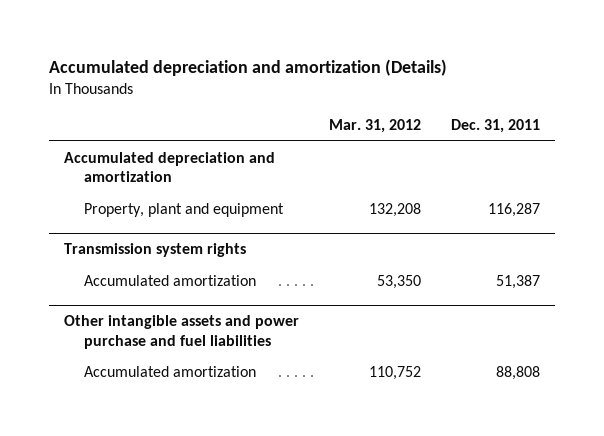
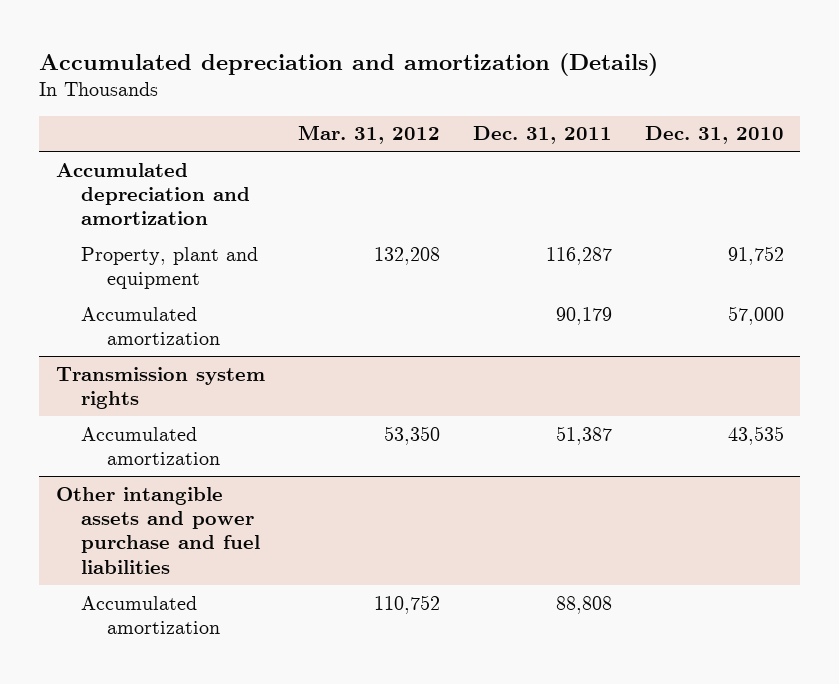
- | Mar. 31, 2012 | Dec. 31, 2011
+ | Mar. 31, 2012 | Dec. 31, 2011 | Dec. 31, 2010
+ Accumulated amortization | | 90,179 | 57,000

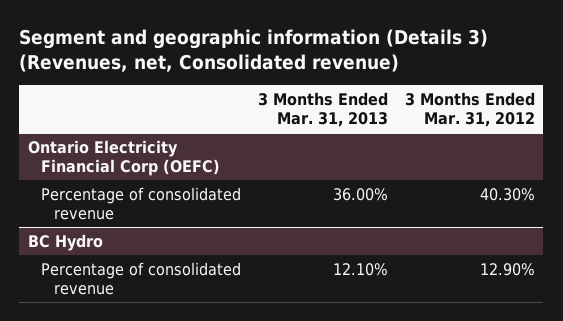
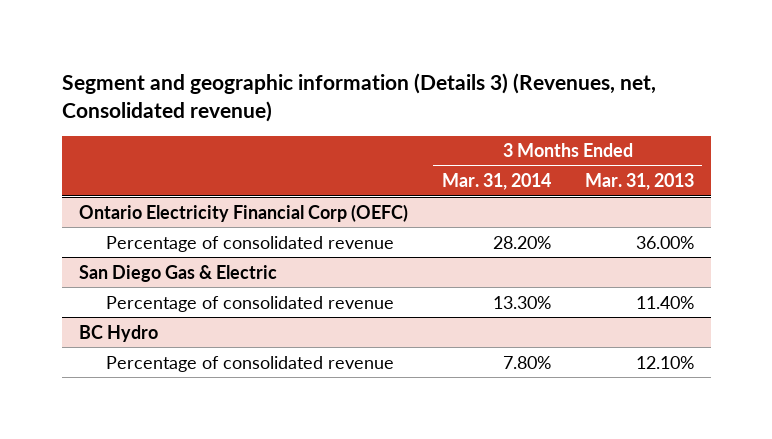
- | 3 Months Ended Mar. 31, 2013 | 3 Months Ended Mar. 31, 2012
+ | 3 Months Ended Mar. 31, 2014 | 3 Months Ended Mar. 31, 2013
+ San Diego Gas & Electric
+ Percentage of consolidated revenue | 13.30% | 11.40%

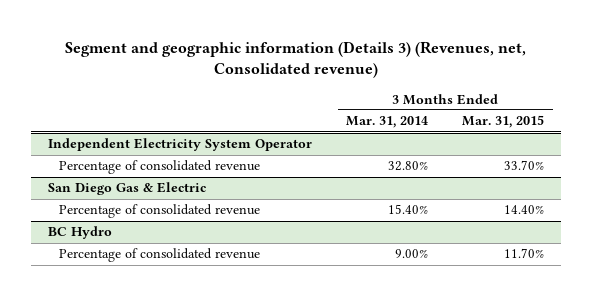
- | 3 Months Ended Mar. 31, 2014 | 3 Months Ended Mar. 31, 2013
+ | 3 Months Ended Mar. 31, 2014 | 3 Months Ended Mar. 31, 2015
- Ontario Electricity Financial Corp (OEFC)
- Percentage of consolidated revenue | 28.20% | 36.00%
+ Independent Electricity System Operator
+ Percentage of consolidated revenue | 32.80% | 33.70%
@ San Diego Gas & Electric
- Percentage of consolidated revenue | 13.30% | 11.40%
+ Percentage of consolidated revenue | 15.40% | 14.40%
@ BC Hydro
- Percentage of consolidated revenue | 7.80% | 12.10%
+ Percentage of consolidated revenue | 9.00% | 11.70%

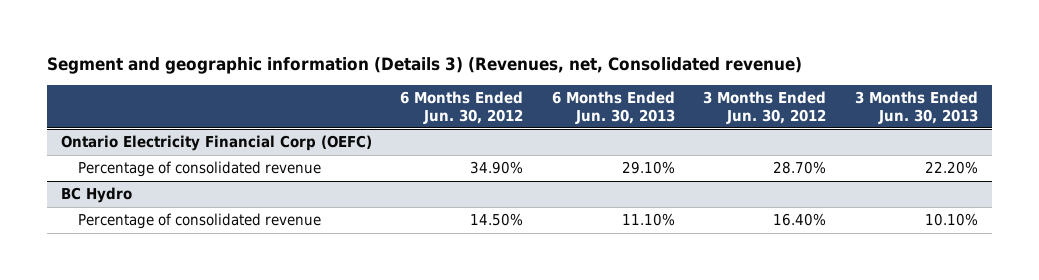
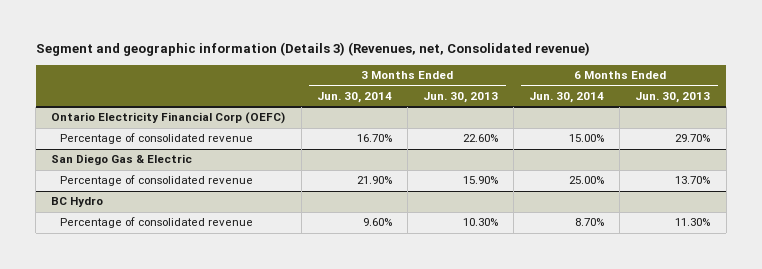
- | 6 Months Ended Jun. 30, 2012 | 6 Months Ended Jun. 30, 2013 | 3 Months Ended Jun. 30, 2012 | 3 Months Ended Jun. 30, 2013
+ | 3 Months Ended Jun. 30, 2014 | 3 Months Ended Jun. 30, 2013 | 6 Months Ended Jun. 30, 2014 | 6 Months Ended Jun. 30, 2013
@ Ontario Electricity Financial Corp (OEFC)
- Percentage of consolidated revenue | 34.90% | 29.10% | 28.70% | 22.20%
+ Percentage of consolidated revenue | 16.70% | 22.60% | 15.00% | 29.70%
+ San Diego Gas & Electric
+ Percentage of consolidated revenue | 21.90% | 15.90% | 25.00% | 13.70%
@ BC Hydro
- Percentage of consolidated revenue | 14.50% | 11.10% | 16.40% | 10.10%
+ Percentage of consolidated revenue | 9.60% | 10.30% | 8.70% | 11.30%

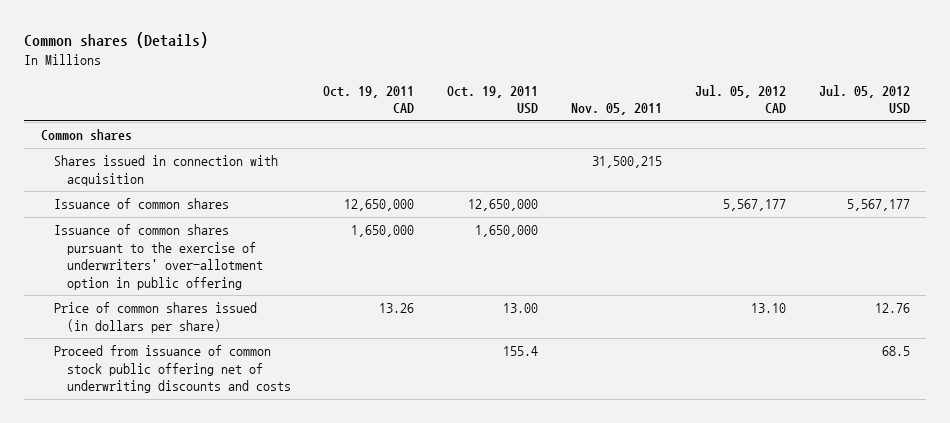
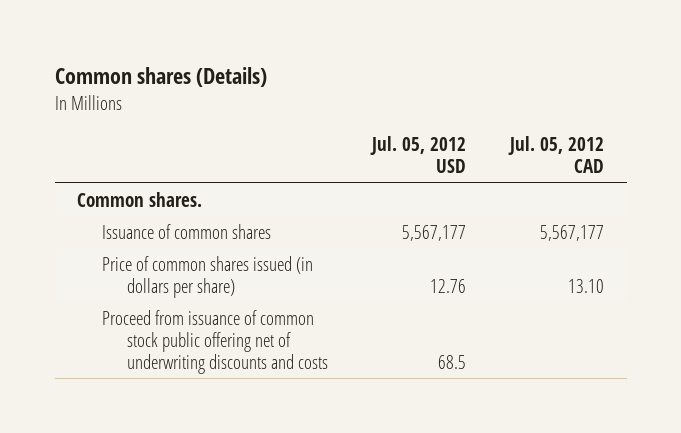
- | Oct. 19, 2011 CAD | Oct. 19, 2011 USD | Nov. 05, 2011 | Jul. 05, 2012 CAD | Jul. 05, 2012 USD
+ | Jul. 05, 2012 USD | Jul. 05, 2012 CAD
- Common shares
- Shares issued in connection with acquisition | | | 31,500,215 | |
+ Common shares.
- Issuance of common shares pursuant to the exercise of underwriters' over-allotment option in public offering | 1,650,000 | 1,650,000 | | |

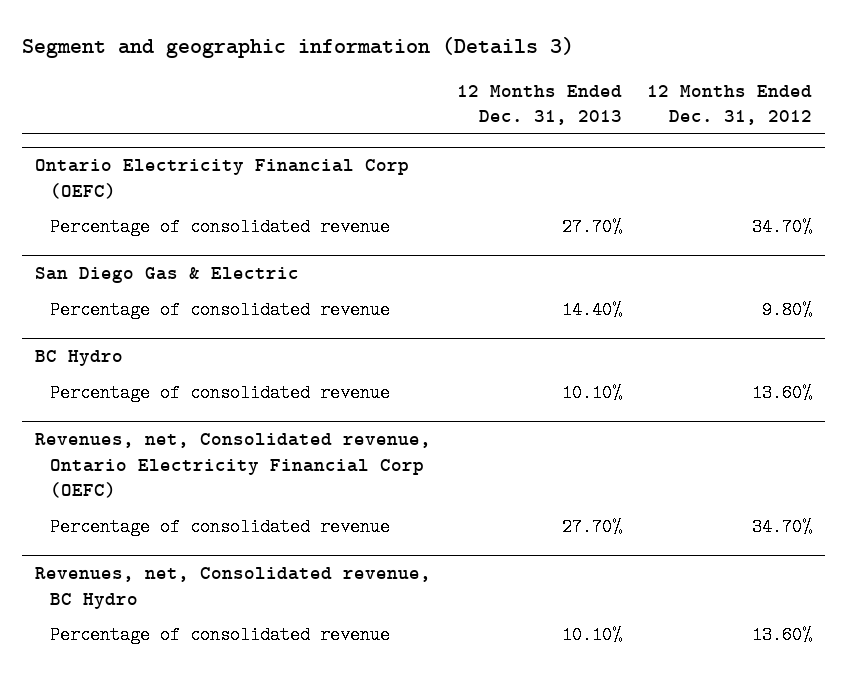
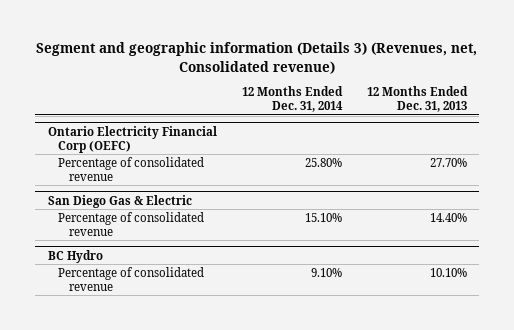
- Segment and geographic information (Details 3)
+ Segment and geographic information (Details 3) (Revenues, net, Consolidated revenue)
- | 12 Months Ended Dec. 31, 2013 | 12 Months Ended Dec. 31, 2012
+ | 12 Months Ended Dec. 31, 2014 | 12 Months Ended Dec. 31, 2013
- Revenues, net, Consolidated revenue, Ontario Electricity Financial Corp (OEFC)
- Percentage of consolidated revenue | 27.70% | 34.70%
- Revenues, net, Consolidated revenue, BC Hydro
- Percentage of consolidated revenue | 10.10% | 13.60%

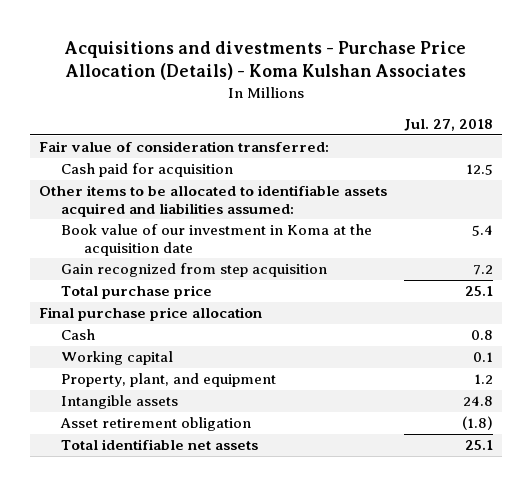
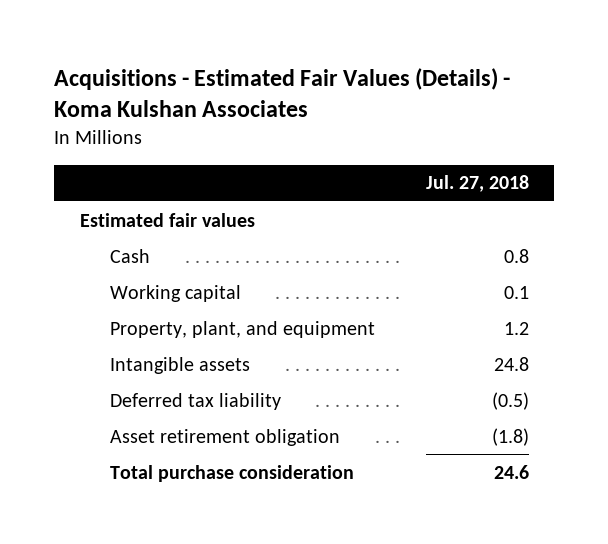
- Acquisitions and divestments - Purchase Price Allocation (Details) - Koma Kulshan Associates
+ Acquisitions - Estimated Fair Values (Details) - Koma Kulshan Associates
- Fair value of consideration transferred:
- Cash paid for acquisition | 12.5
- Other items to be allocated to identifiable assets acquired and liabilities assumed:
- Book value of our investment in Koma at the acquisition date | 5.4
- Gain recognized from step acquisition | 7.2
- Total purchase price | 25.1
- Final purchase price allocation
+ Estimated fair values
+ Deferred tax liability | (0.5)
- Total identifiable net assets | 25.1
+ Total purchase consideration | 24.6

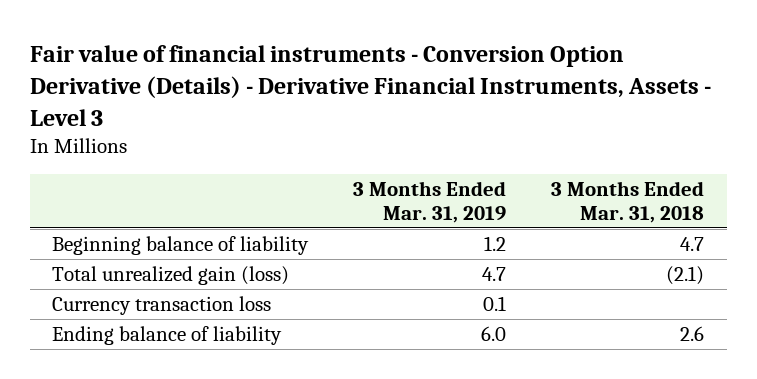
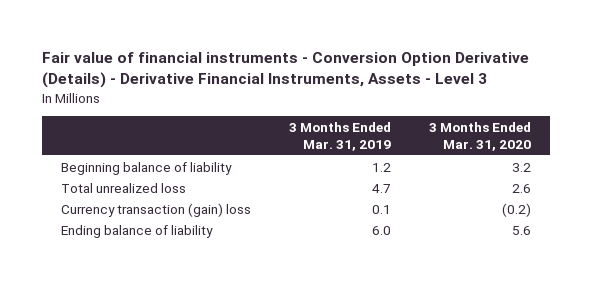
- | 3 Months Ended Mar. 31, 2019 | 3 Months Ended Mar. 31, 2018
+ | 3 Months Ended Mar. 31, 2019 | 3 Months Ended Mar. 31, 2020
- Total unrealized gain (loss) | 4.7 | (2.1)
- Currency transaction loss | 0.1 |
+ Total unrealized loss | 4.7 | 2.6
+ Currency transaction (gain) loss | 0.1 | (0.2)

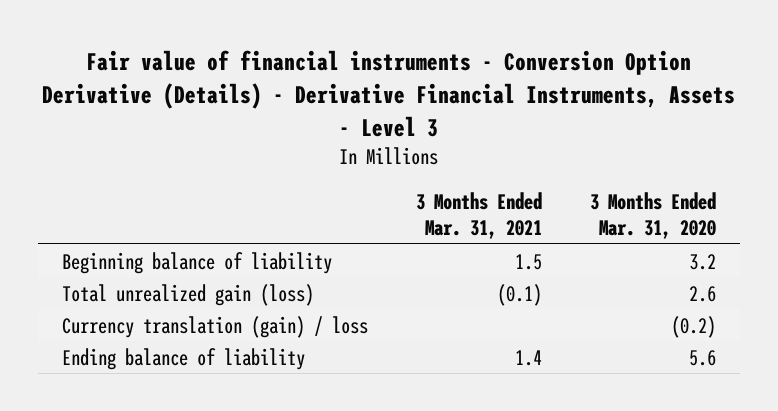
- | 3 Months Ended Mar. 31, 2019 | 3 Months Ended Mar. 31, 2020
+ | 3 Months Ended Mar. 31, 2021 | 3 Months Ended Mar. 31, 2020
- Total unrealized loss | 4.7 | 2.6
- Currency transaction (gain) loss | 0.1 | (0.2)
+ Total unrealized gain (loss) | (0.1) | 2.6
+ Currency translation (gain) / loss | | (0.2)

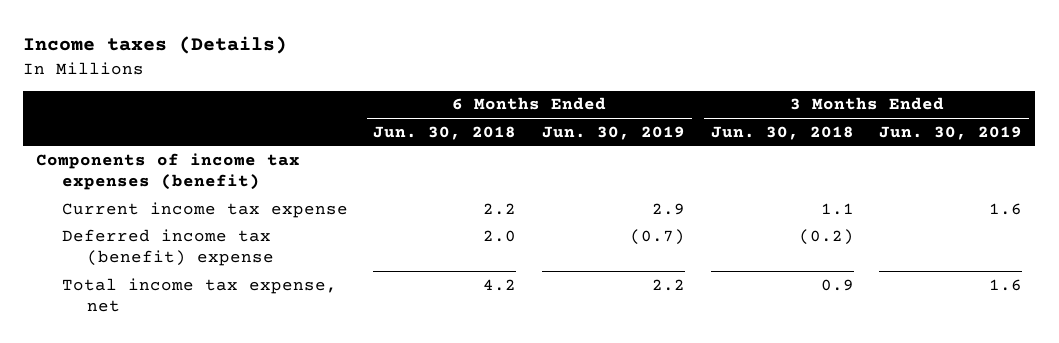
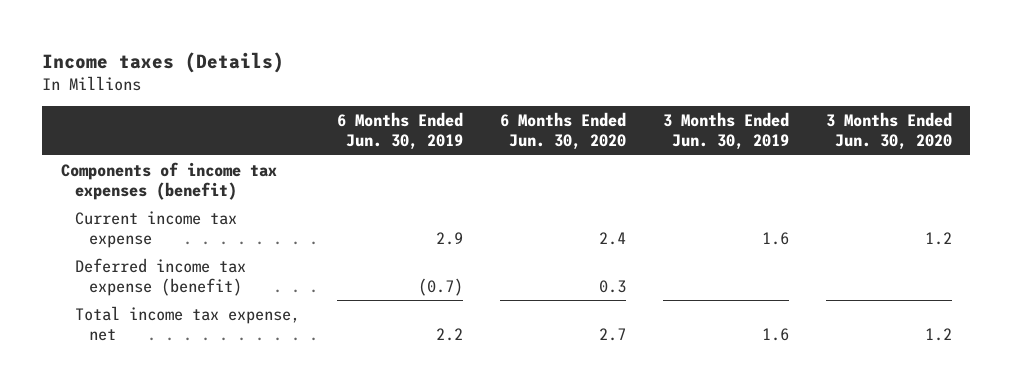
- | 6 Months Ended Jun. 30, 2018 | 6 Months Ended Jun. 30, 2019 | 3 Months Ended Jun. 30, 2018 | 3 Months Ended Jun. 30, 2019
+ | 6 Months Ended Jun. 30, 2019 | 6 Months Ended Jun. 30, 2020 | 3 Months Ended Jun. 30, 2019 | 3 Months Ended Jun. 30, 2020
- Deferred income tax (benefit) expense | 2.0 | (0.7) | (0.2) |
+ Deferred income tax expense (benefit) | (0.7) | 0.3 | |

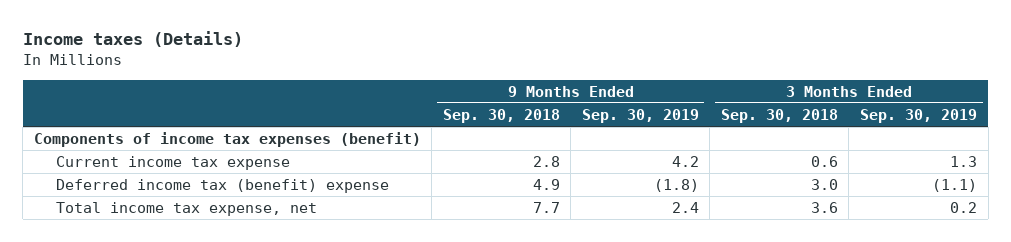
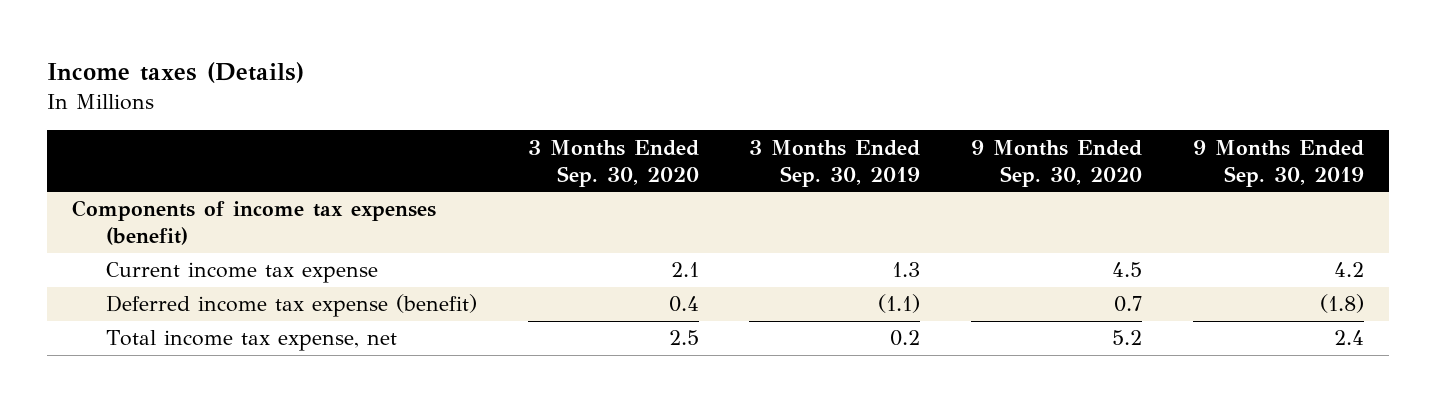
- | 9 Months Ended Sep. 30, 2018 | 9 Months Ended Sep. 30, 2019 | 3 Months Ended Sep. 30, 2018 | 3 Months Ended Sep. 30, 2019
+ | 3 Months Ended Sep. 30, 2020 | 3 Months Ended Sep. 30, 2019 | 9 Months Ended Sep. 30, 2020 | 9 Months Ended Sep. 30, 2019
- Deferred income tax (benefit) expense | 4.9 | (1.8) | 3.0 | (1.1)
+ Deferred income tax expense (benefit) | 0.4 | (1.1) | 0.7 | (1.8)

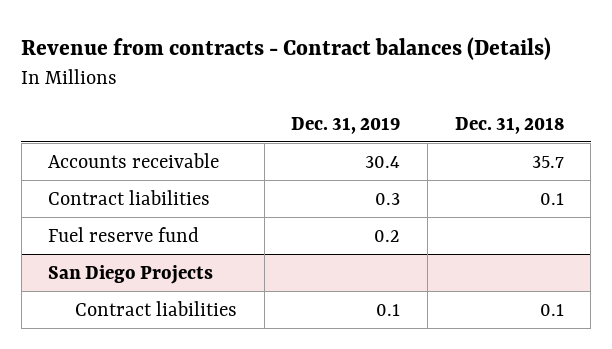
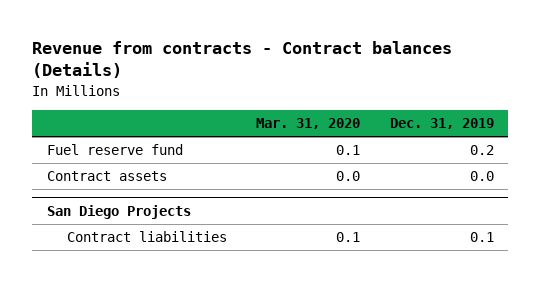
- | Dec. 31, 2019 | Dec. 31, 2018
+ | Mar. 31, 2020 | Dec. 31, 2019
- Accounts receivable | 30.4 | 35.7
- Contract liabilities | 0.3 | 0.1
+ Contract assets | 0.0 | 0.0

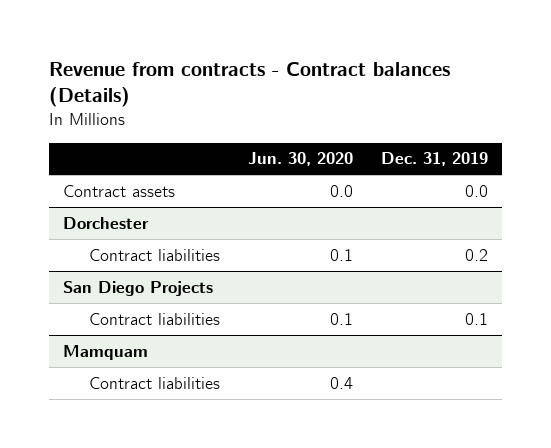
- | Mar. 31, 2020 | Dec. 31, 2019
+ | Jun. 30, 2020 | Dec. 31, 2019
- Fuel reserve fund | 0.1 | 0.2
+ Dorchester
+ Contract liabilities | 0.1 | 0.2
+ Mamquam
+ Contract liabilities | 0.4 |

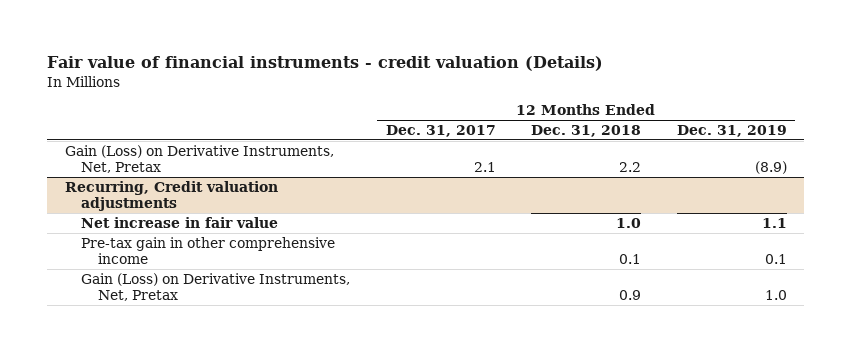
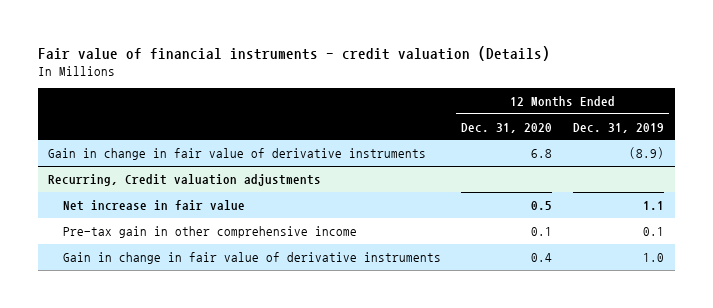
- | 12 Months Ended Dec. 31, 2017 | 12 Months Ended Dec. 31, 2018 | 12 Months Ended Dec. 31, 2019
+ | 12 Months Ended Dec. 31, 2020 | 12 Months Ended Dec. 31, 2019
- Gain (Loss) on Derivative Instruments, Net, Pretax | 2.1 | 2.2 | (8.9)
+ Gain in change in fair value of derivative instruments | 6.8 | (8.9)
@ Recurring, Credit valuation adjustments
- Gain (Loss) on Derivative Instruments, Net, Pretax | | 0.9 | 1.0
+ Gain in change in fair value of derivative instruments | 0.4 | 1.0

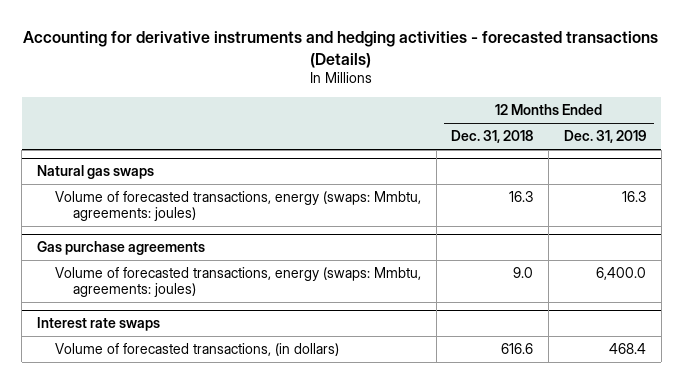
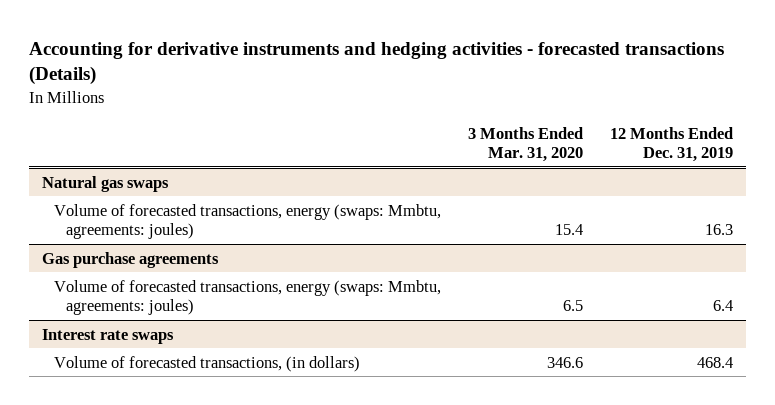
- | 12 Months Ended Dec. 31, 2018 | 12 Months Ended Dec. 31, 2019
+ | 3 Months Ended Mar. 31, 2020 | 12 Months Ended Dec. 31, 2019
@ Gas purchase agreements
- Volume of forecasted transactions, energy (swaps: Mmbtu, agreements: joules) | 9.0 | 6,400.0
+ Volume of forecasted transactions, energy (swaps: Mmbtu, agreements: joules) | 6.5 | 6.4

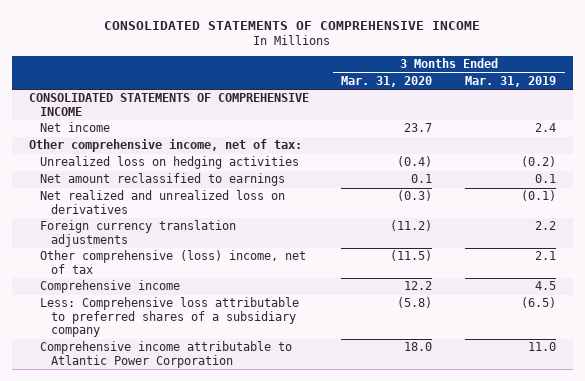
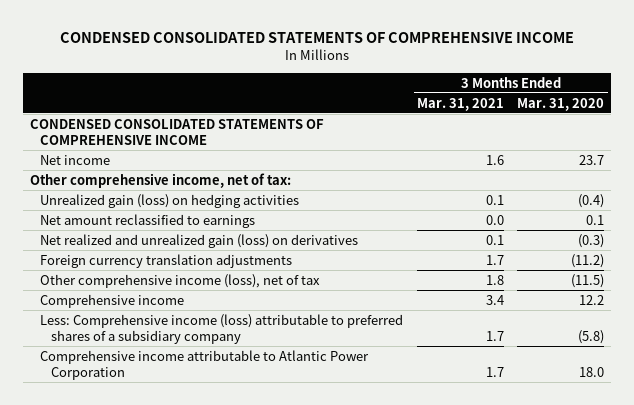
- CONSOLIDATED STATEMENTS OF COMPREHENSIVE INCOME
+ CONDENSED CONSOLIDATED STATEMENTS OF COMPREHENSIVE INCOME
- | 3 Months Ended Mar. 31, 2020 | 3 Months Ended Mar. 31, 2019
+ | 3 Months Ended Mar. 31, 2021 | 3 Months Ended Mar. 31, 2020
- CONSOLIDATED STATEMENTS OF COMPREHENSIVE INCOME
+ CONDENSED CONSOLIDATED STATEMENTS OF COMPREHENSIVE INCOME
- Unrealized loss on hedging activities | (0.4) | (0.2)
+ Unrealized gain (loss) on hedging activities | 0.1 | (0.4)
- Net realized and unrealized loss on derivatives | (0.3) | (0.1)
+ Net realized and unrealized gain (loss) on derivatives | 0.1 | (0.3)
- Other comprehensive (loss) income, net of tax | (11.5) | 2.1
+ Other comprehensive income (loss), net of tax | 1.8 | (11.5)
- Less: Comprehensive loss attributable to preferred shares of a subsidiary company | (5.8) | (6.5)
+ Less: Comprehensive income (loss) attributable to preferred shares of a subsidiary company | 1.7 | (5.8)

